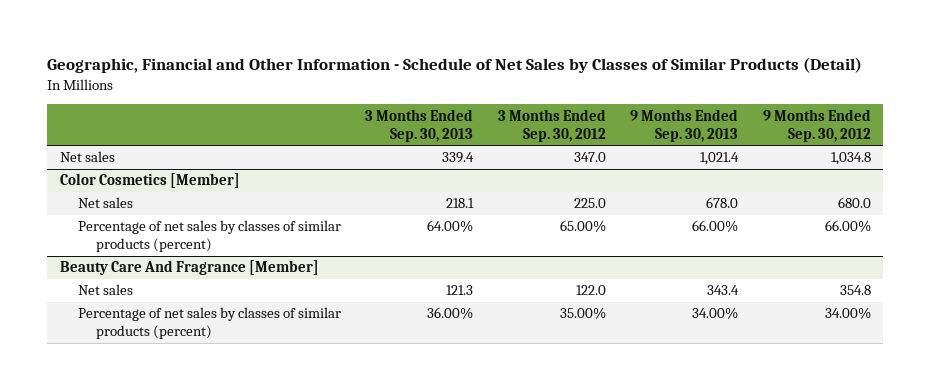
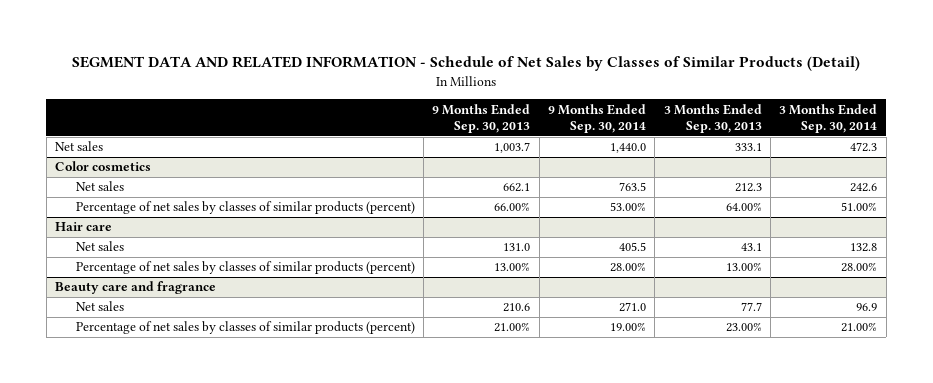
- Geographic, Financial and Other Information - Schedule of Net Sales by Classes of Similar Products (Detail)
+ SEGMENT DATA AND RELATED INFORMATION - Schedule of Net Sales by Classes of Similar Products (Detail)
- | 3 Months Ended Sep. 30, 2013 | 3 Months Ended Sep. 30, 2012 | 9 Months Ended Sep. 30, 2013 | 9 Months Ended Sep. 30, 2012
+ | 9 Months Ended Sep. 30, 2013 | 9 Months Ended Sep. 30, 2014 | 3 Months Ended Sep. 30, 2013 | 3 Months Ended Sep. 30, 2014
- Net sales | 339.4 | 347.0 | 1,021.4 | 1,034.8
- Color Cosmetics [Member]
- Net sales | 218.1 | 225.0 | 678.0 | 680.0
+ Net sales | 1,003.7 | 1,440.0 | 333.1 | 472.3
+ Color cosmetics
+ Net sales | 662.1 | 763.5 | 212.3 | 242.6
- Beauty Care And Fragrance [Member]
- Net sales | 121.3 | 122.0 | 343.4 | 354.8
- Percentage of net sales by classes of similar products (percent) | 36.00% | 35.00% | 34.00% | 34.00%
+ Hair care
+ Net sales | 131.0 | 405.5 | 43.1 | 132.8
+ Percentage of net sales by classes of similar products (percent) | 13.00% | 28.00% | 13.00% | 28.00%
+ Beauty care and fragrance
+ Net sales | 210.6 | 271.0 | 77.7 | 96.9
+ Percentage of net sales by classes of similar products (percent) | 21.00% | 19.00% | 23.00% | 21.00%

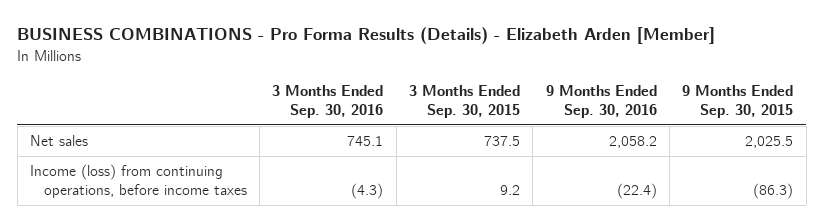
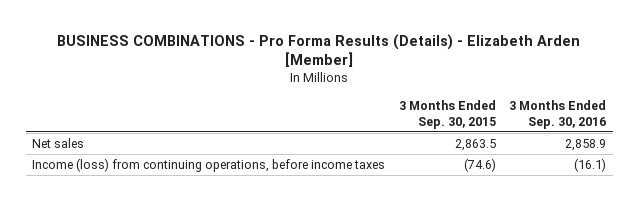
- | 3 Months Ended Sep. 30, 2016 | 3 Months Ended Sep. 30, 2015 | 9 Months Ended Sep. 30, 2016 | 9 Months Ended Sep. 30, 2015
+ | 3 Months Ended Sep. 30, 2015 | 3 Months Ended Sep. 30, 2016
- Net sales | 745.1 | 737.5 | 2,058.2 | 2,025.5
- Income (loss) from continuing operations, before income taxes | (4.3) | 9.2 | (22.4) | (86.3)
+ Net sales | 2,863.5 | 2,858.9
+ Income (loss) from continuing operations, before income taxes | (74.6) | (16.1)

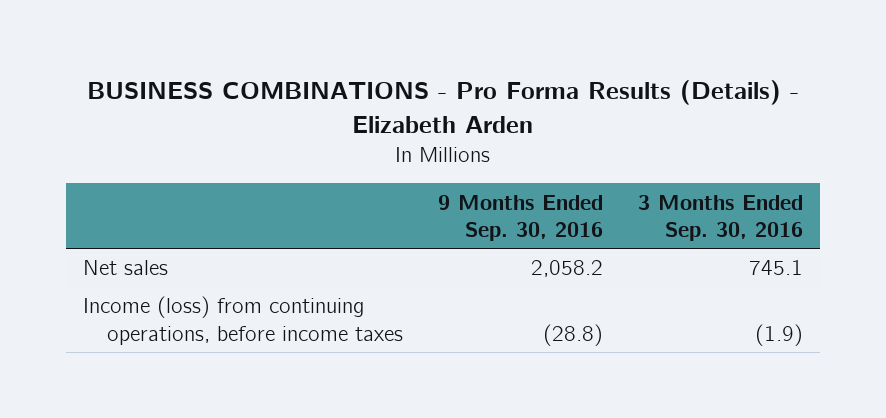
- BUSINESS COMBINATIONS - Pro Forma Results (Details) - Elizabeth Arden [Member]
+ BUSINESS COMBINATIONS - Pro Forma Results (Details) - Elizabeth Arden
- | 3 Months Ended Sep. 30, 2015 | 3 Months Ended Sep. 30, 2016
+ | 9 Months Ended Sep. 30, 2016 | 3 Months Ended Sep. 30, 2016
- Net sales | 2,863.5 | 2,858.9
- Income (loss) from continuing operations, before income taxes | (74.6) | (16.1)
+ Net sales | 2,058.2 | 745.1
+ Income (loss) from continuing operations, before income taxes | (28.8) | (1.9)

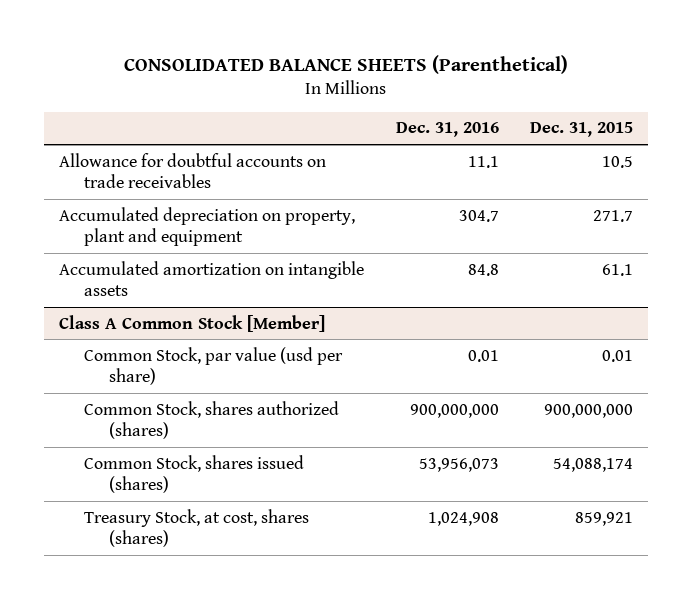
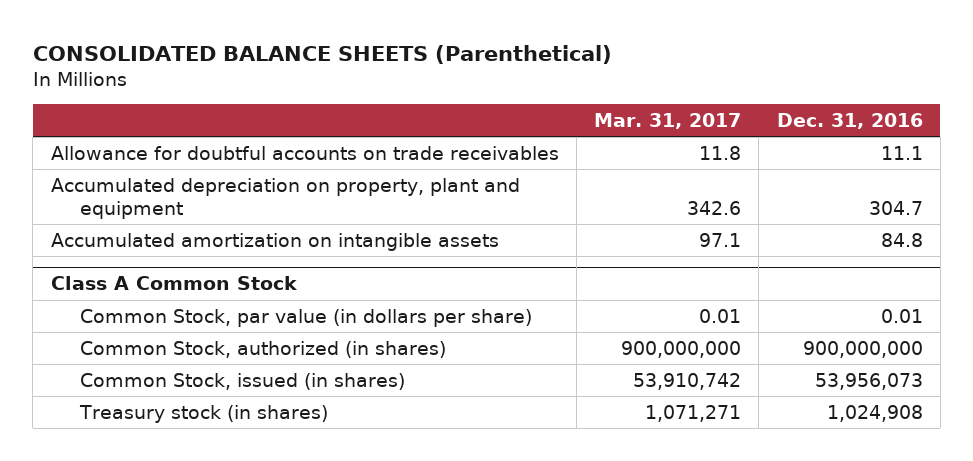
- | Dec. 31, 2016 | Dec. 31, 2015
+ | Mar. 31, 2017 | Dec. 31, 2016
- Class A Common Stock [Member]
- Common Stock, par value (usd per share) | 0.01 | 0.01
- Common Stock, shares authorized (shares) | 900,000,000 | 900,000,000
- Common Stock, shares issued (shares) | 53,956,073 | 54,088,174
- Treasury Stock, at cost, shares (shares) | 1,024,908 | 859,921
+ Class A Common Stock
+ Common Stock, par value (in dollars per share) | 0.01 | 0.01
+ Common Stock, authorized (in shares) | 900,000,000 | 900,000,000
+ Common Stock, issued (in shares) | 53,910,742 | 53,956,073
+ Treasury stock (in shares) | 1,071,271 | 1,024,908

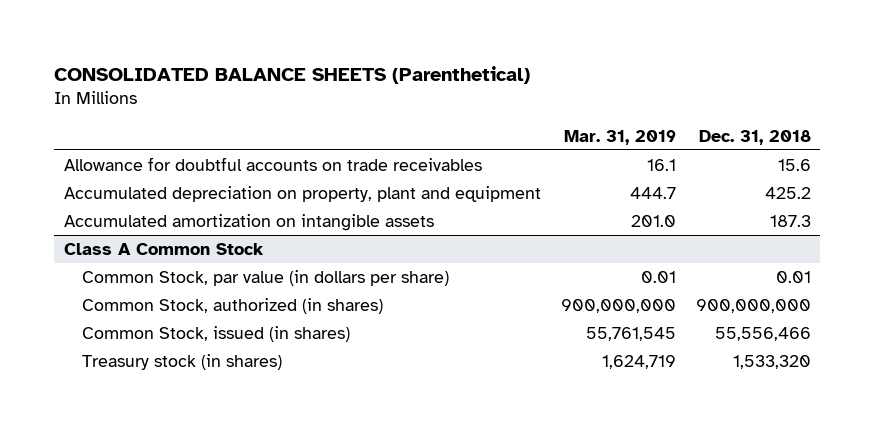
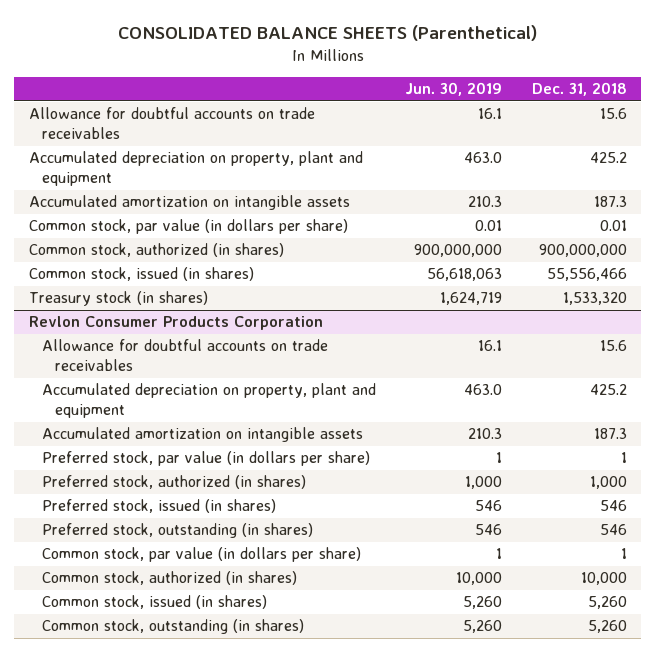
- | Mar. 31, 2019 | Dec. 31, 2018
+ | Jun. 30, 2019 | Dec. 31, 2018
- Class A Common Stock
- Common Stock, par value (in dollars per share) | 0.01 | 0.01
- Common Stock, authorized (in shares) | 900,000,000 | 900,000,000
- Common Stock, issued (in shares) | 55,761,545 | 55,556,466
+ Common stock, par value (in dollars per share) | 0.01 | 0.01
+ Common stock, authorized (in shares) | 900,000,000 | 900,000,000
+ Common stock, issued (in shares) | 56,618,063 | 55,556,466
+ Revlon Consumer Products Corporation
+ Allowance for doubtful accounts on trade receivables | 16.1 | 15.6
+ Accumulated depreciation on property, plant and equipment | 463.0 | 425.2
+ Accumulated amortization on intangible assets | 210.3 | 187.3
+ Preferred stock, par value (in dollars per share) | 1 | 1
+ Preferred stock, authorized (in shares) | 1,000 | 1,000
+ Preferred stock, issued (in shares) | 546 | 546
+ Preferred stock, outstanding (in shares) | 546 | 546
+ Common stock, par value (in dollars per share) | 1 | 1
+ Common stock, authorized (in shares) | 10,000 | 10,000
+ Common stock, issued (in shares) | 5,260 | 5,260
+ Common stock, outstanding (in shares) | 5,260 | 5,260

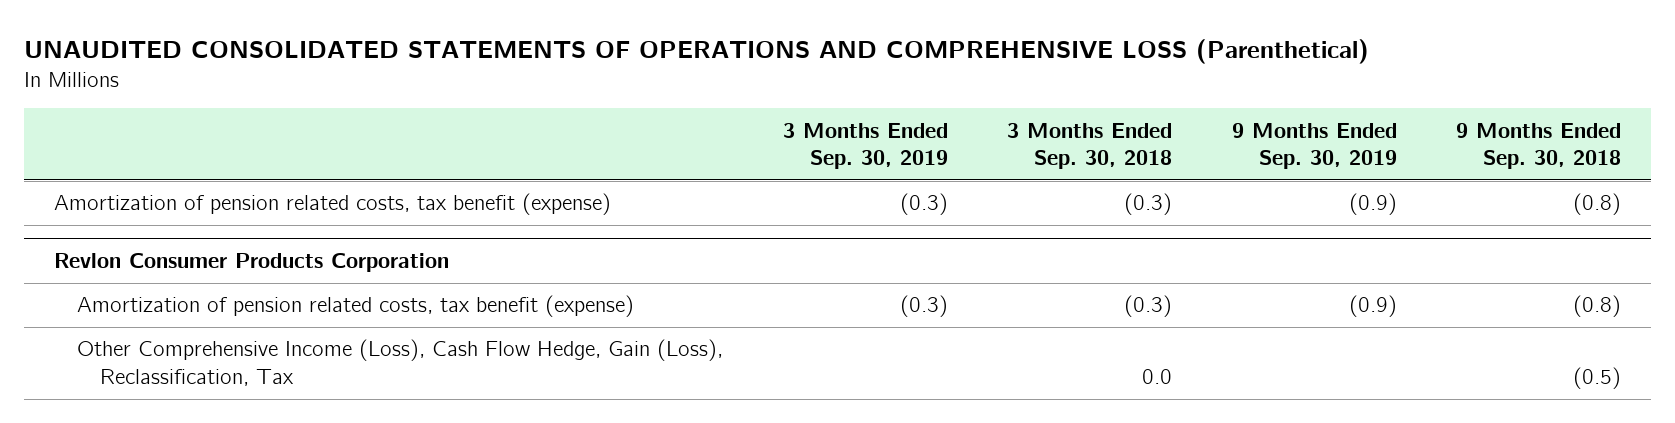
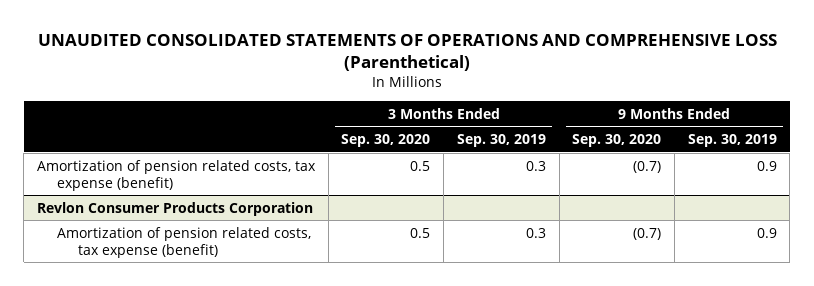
- | 3 Months Ended Sep. 30, 2019 | 3 Months Ended Sep. 30, 2018 | 9 Months Ended Sep. 30, 2019 | 9 Months Ended Sep. 30, 2018
+ | 3 Months Ended Sep. 30, 2020 | 3 Months Ended Sep. 30, 2019 | 9 Months Ended Sep. 30, 2020 | 9 Months Ended Sep. 30, 2019
- Amortization of pension related costs, tax benefit (expense) | (0.3) | (0.3) | (0.9) | (0.8)
+ Amortization of pension related costs, tax expense (benefit) | 0.5 | 0.3 | (0.7) | 0.9
@ Revlon Consumer Products Corporation
- Amortization of pension related costs, tax benefit (expense) | (0.3) | (0.3) | (0.9) | (0.8)
- Other Comprehensive Income (Loss), Cash Flow Hedge, Gain (Loss), Reclassification, Tax | | 0.0 | | (0.5)
+ Amortization of pension related costs, tax expense (benefit) | 0.5 | 0.3 | (0.7) | 0.9

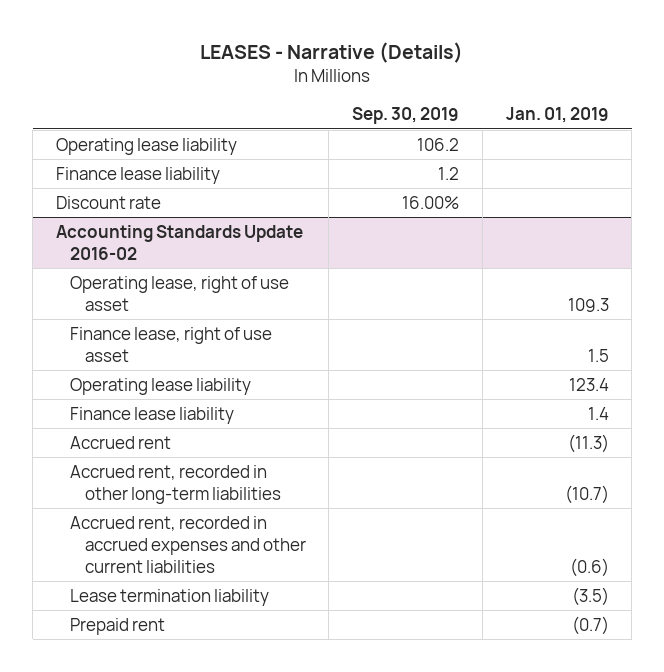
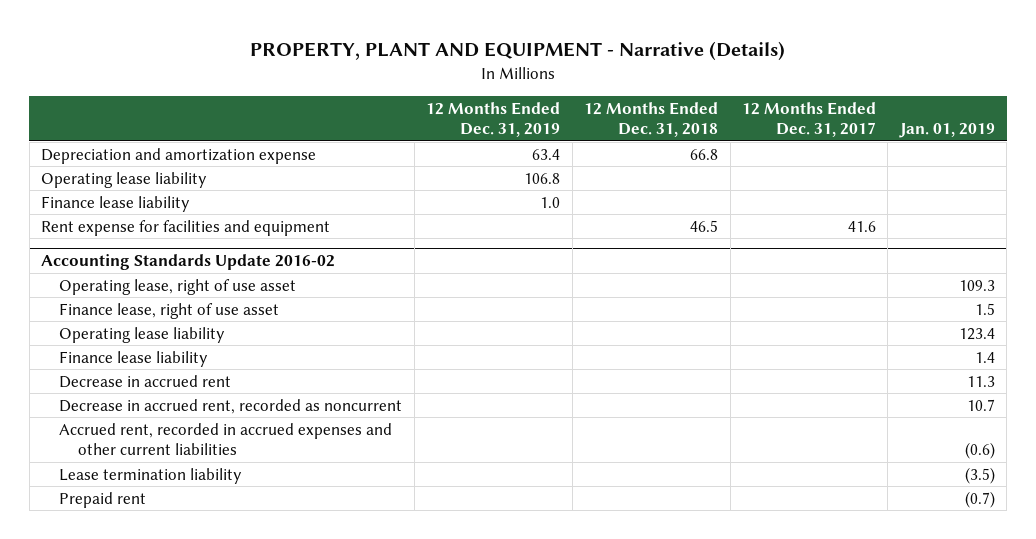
- LEASES - Narrative (Details)
+ PROPERTY, PLANT AND EQUIPMENT - Narrative (Details)
- | Sep. 30, 2019 | Jan. 01, 2019
+ | 12 Months Ended Dec. 31, 2019 | 12 Months Ended Dec. 31, 2018 | 12 Months Ended Dec. 31, 2017 | Jan. 01, 2019
+ Depreciation and amortization expense | 63.4 | 66.8 | |
- Discount rate | 16.00% |
+ Rent expense for facilities and equipment | | 46.5 | 41.6 |
@ Accounting Standards Update 2016-02
- Accrued rent | | (11.3)
- Accrued rent, recorded in other long-term liabilities | | (10.7)
+ Decrease in accrued rent | | | | 11.3
+ Decrease in accrued rent, recorded as noncurrent | | | | 10.7

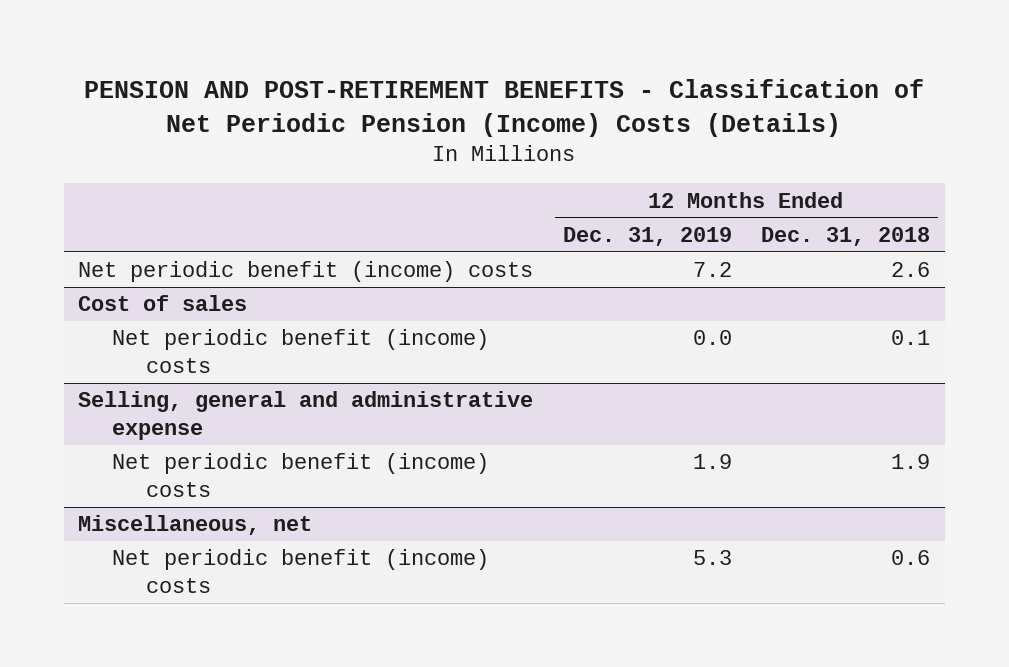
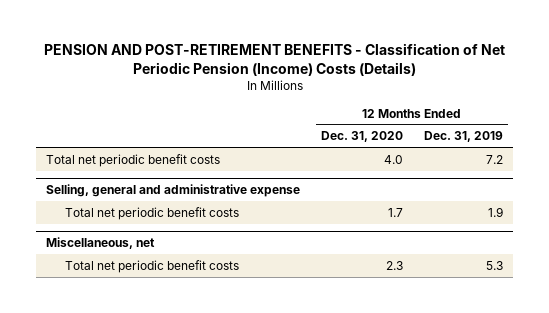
- | 12 Months Ended Dec. 31, 2019 | 12 Months Ended Dec. 31, 2018
+ | 12 Months Ended Dec. 31, 2020 | 12 Months Ended Dec. 31, 2019
- Net periodic benefit (income) costs | 7.2 | 2.6
- Cost of sales
- Net periodic benefit (income) costs | 0.0 | 0.1
+ Total net periodic benefit costs | 4.0 | 7.2
@ Selling, general and administrative expense
- Net periodic benefit (income) costs | 1.9 | 1.9
+ Total net periodic benefit costs | 1.7 | 1.9
@ Miscellaneous, net
- Net periodic benefit (income) costs | 5.3 | 0.6
+ Total net periodic benefit costs | 2.3 | 5.3

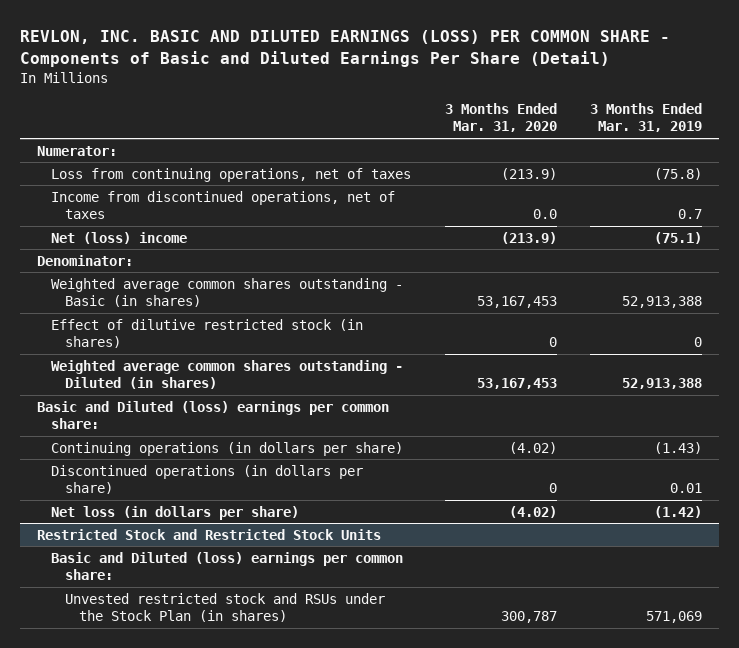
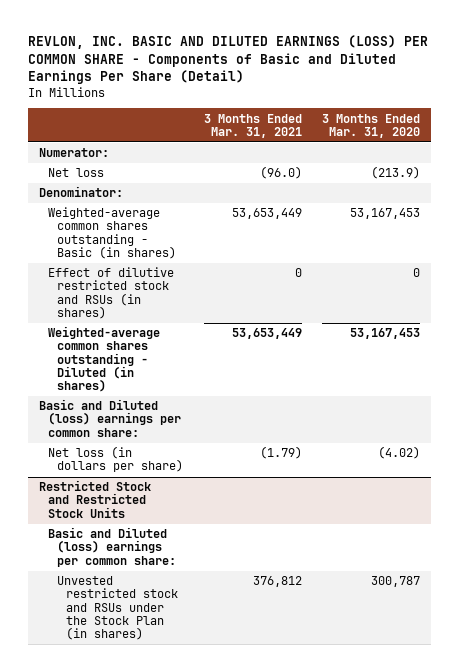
- | 3 Months Ended Mar. 31, 2020 | 3 Months Ended Mar. 31, 2019
+ | 3 Months Ended Mar. 31, 2021 | 3 Months Ended Mar. 31, 2020
- Loss from continuing operations, net of taxes | (213.9) | (75.8)
- Income from discontinued operations, net of taxes | 0.0 | 0.7
- Net (loss) income | (213.9) | (75.1)
+ Net loss | (96.0) | (213.9)
- Weighted average common shares outstanding - Basic (in shares) | 53,167,453 | 52,913,388
- Effect of dilutive restricted stock (in shares) | 0 | 0
- Weighted average common shares outstanding - Diluted (in shares) | 53,167,453 | 52,913,388
+ Weighted-average common shares outstanding - Basic (in shares) | 53,653,449 | 53,167,453
+ Effect of dilutive restricted stock and RSUs (in shares) | 0 | 0
+ Weighted-average common shares outstanding - Diluted (in shares) | 53,653,449 | 53,167,453
- Continuing operations (in dollars per share) | (4.02) | (1.43)
- Discontinued operations (in dollars per share) | 0 | 0.01

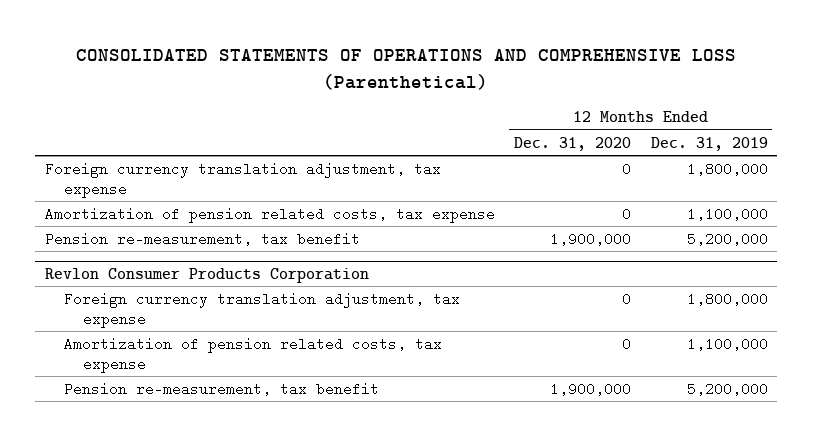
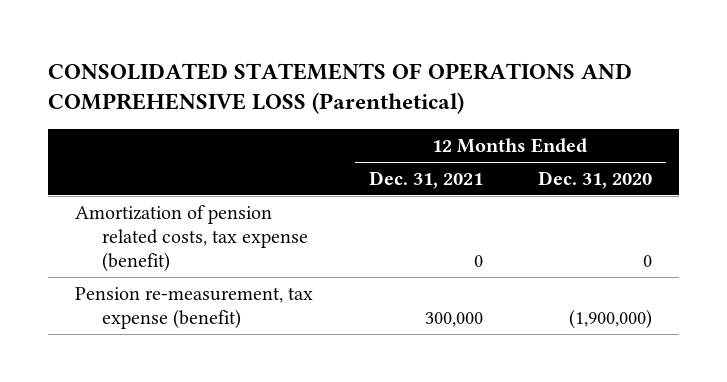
- | 12 Months Ended Dec. 31, 2020 | 12 Months Ended Dec. 31, 2019
+ | 12 Months Ended Dec. 31, 2021 | 12 Months Ended Dec. 31, 2020
- Foreign currency translation adjustment, tax expense | 0 | 1,800,000
- Amortization of pension related costs, tax expense | 0 | 1,100,000
- Pension re-measurement, tax benefit | 1,900,000 | 5,200,000
- Revlon Consumer Products Corporation
- Foreign currency translation adjustment, tax expense | 0 | 1,800,000
- Amortization of pension related costs, tax expense | 0 | 1,100,000
- Pension re-measurement, tax benefit | 1,900,000 | 5,200,000
+ Amortization of pension related costs, tax expense (benefit) | 0 | 0
+ Pension re-measurement, tax expense (benefit) | 300,000 | (1,900,000)

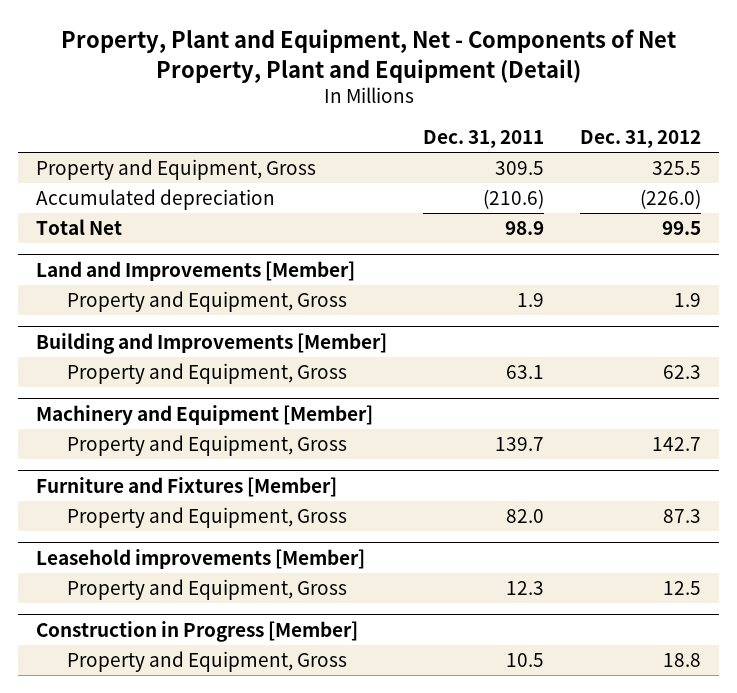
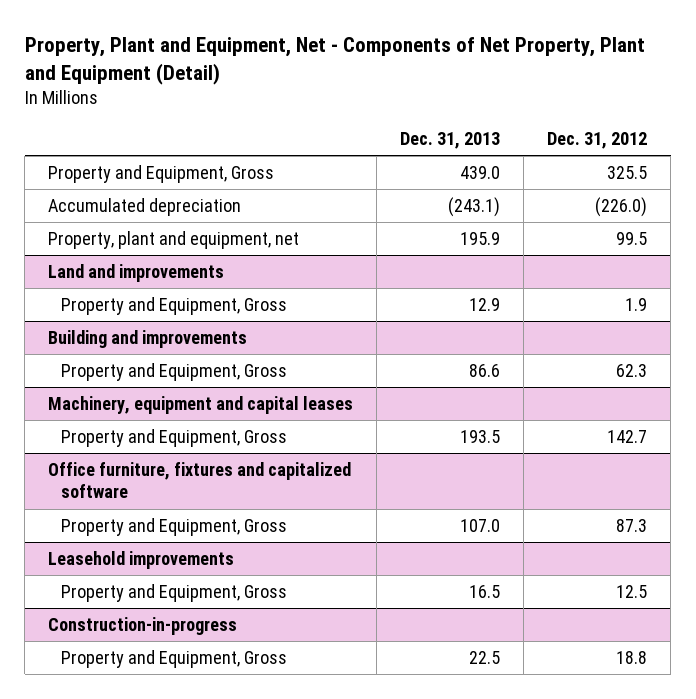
- | Dec. 31, 2011 | Dec. 31, 2012
+ | Dec. 31, 2013 | Dec. 31, 2012
- Total Net | 98.9 | 99.5
- Land and Improvements [Member]
+ Property, plant and equipment, net | 195.9 | 99.5
+ Land and improvements
- Building and Improvements [Member]
+ Building and improvements
- Machinery and Equipment [Member]
+ Machinery, equipment and capital leases
- Furniture and Fixtures [Member]
+ Office furniture, fixtures and capitalized software
- Leasehold improvements [Member]
+ Leasehold improvements
- Construction in Progress [Member]
+ Construction-in-progress

